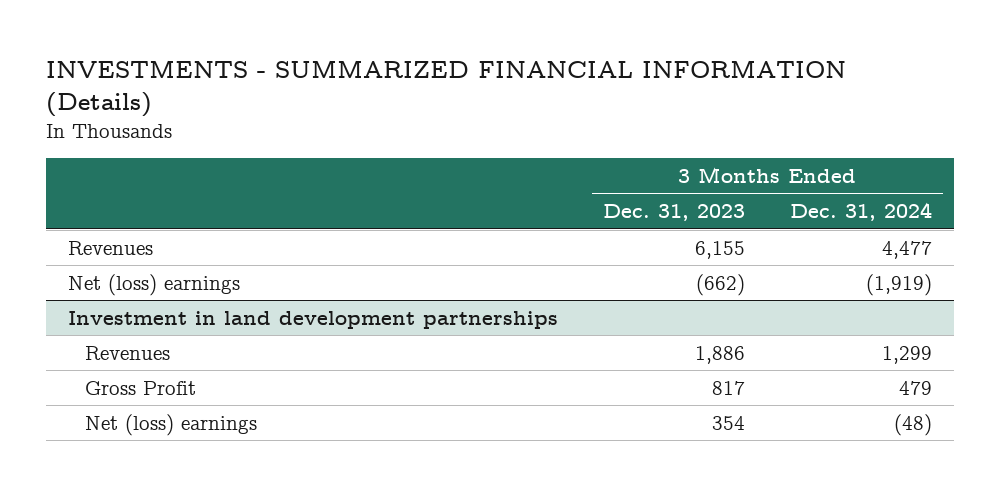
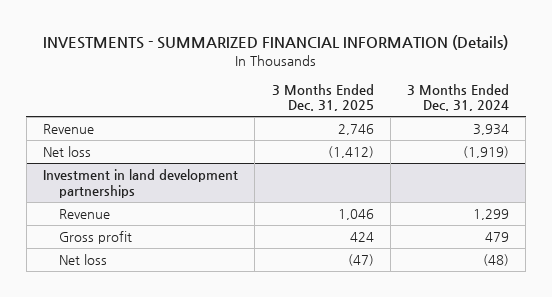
- | 3 Months Ended Dec. 31, 2023 | 3 Months Ended Dec. 31, 2024
+ | 3 Months Ended Dec. 31, 2025 | 3 Months Ended Dec. 31, 2024
- Revenues | 6,155 | 4,477
- Net (loss) earnings | (662) | (1,919)
+ Revenue | 2,746 | 3,934
+ Net loss | (1,412) | (1,919)
@ Investment in land development partnerships
- Revenues | 1,886 | 1,299
- Gross Profit | 817 | 479
- Net (loss) earnings | 354 | (48)
+ Revenue | 1,046 | 1,299
+ Gross profit | 424 | 479
+ Net loss | (47) | (48)

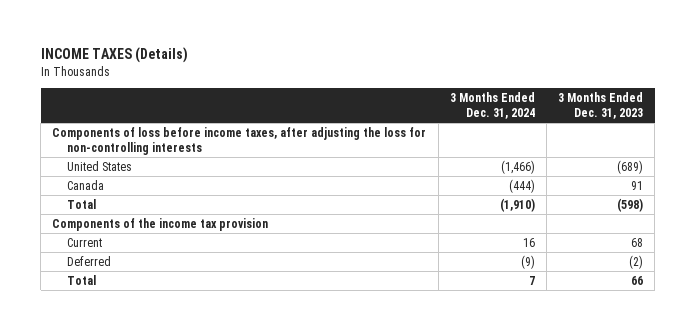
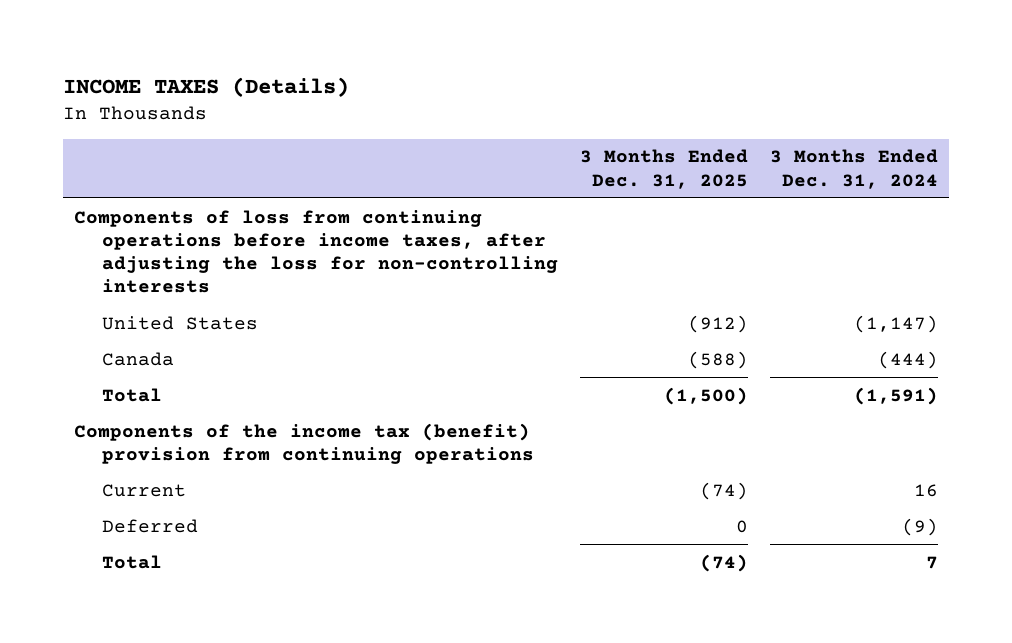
- | 3 Months Ended Dec. 31, 2024 | 3 Months Ended Dec. 31, 2023
+ | 3 Months Ended Dec. 31, 2025 | 3 Months Ended Dec. 31, 2024
- Components of loss before income taxes, after adjusting the loss for non-controlling interests
- United States | (1,466) | (689)
+ Components of loss from continuing operations before income taxes, after adjusting the loss for non-controlling interests
+ United States | (912) | (1,147)
- Total | (1,910) | (598)
- Components of the income tax provision
+ Total | (1,500) | (1,591)
+ Components of the income tax (benefit) provision from continuing operations

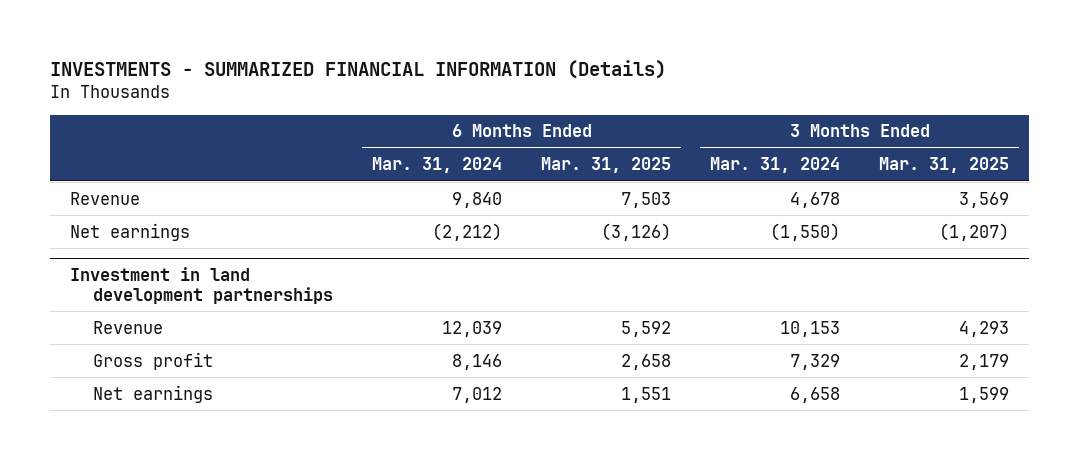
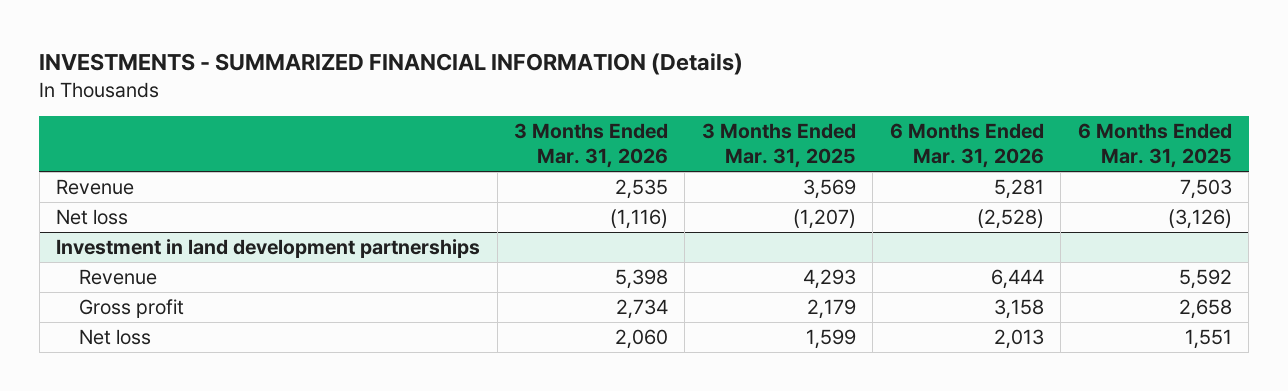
- | 6 Months Ended Mar. 31, 2024 | 6 Months Ended Mar. 31, 2025 | 3 Months Ended Mar. 31, 2024 | 3 Months Ended Mar. 31, 2025
+ | 3 Months Ended Mar. 31, 2026 | 3 Months Ended Mar. 31, 2025 | 6 Months Ended Mar. 31, 2026 | 6 Months Ended Mar. 31, 2025
- Net earnings | (2,212) | (3,126) | (1,550) | (1,207)
+ Net loss | (1,116) | (1,207) | (2,528) | (3,126)
@ Investment in land development partnerships
- Net earnings | 7,012 | 1,551 | 6,658 | 1,599
+ Net loss | 2,060 | 1,599 | 2,013 | 1,551

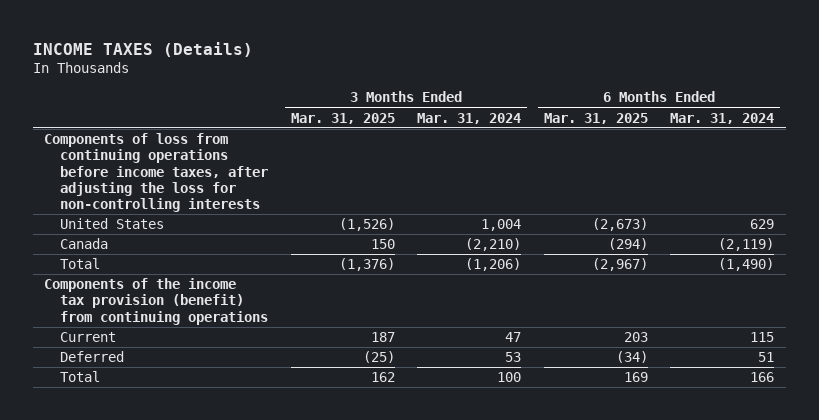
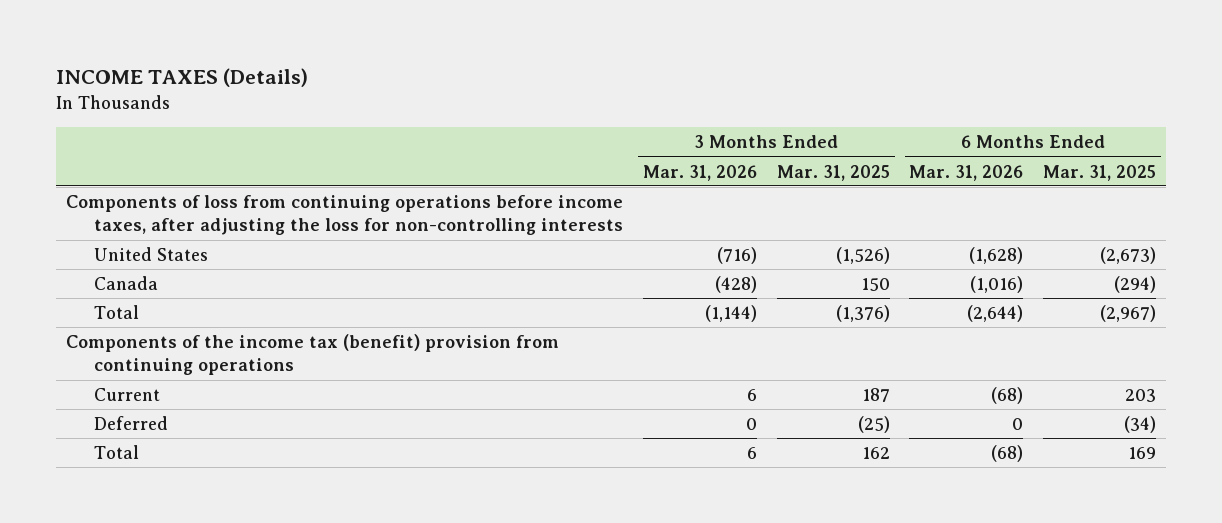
- | 3 Months Ended Mar. 31, 2025 | 3 Months Ended Mar. 31, 2024 | 6 Months Ended Mar. 31, 2025 | 6 Months Ended Mar. 31, 2024
+ | 3 Months Ended Mar. 31, 2026 | 3 Months Ended Mar. 31, 2025 | 6 Months Ended Mar. 31, 2026 | 6 Months Ended Mar. 31, 2025
- Components of the income tax provision (benefit) from continuing operations
+ Components of the income tax (benefit) provision from continuing operations

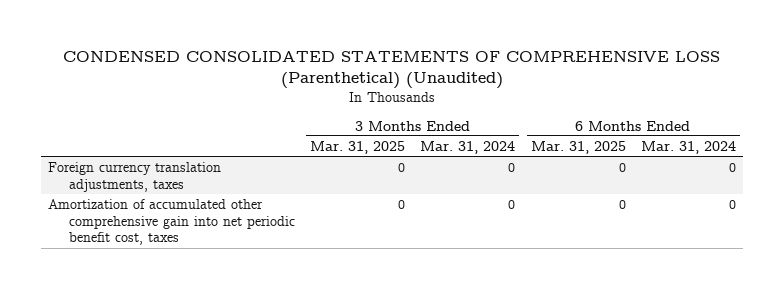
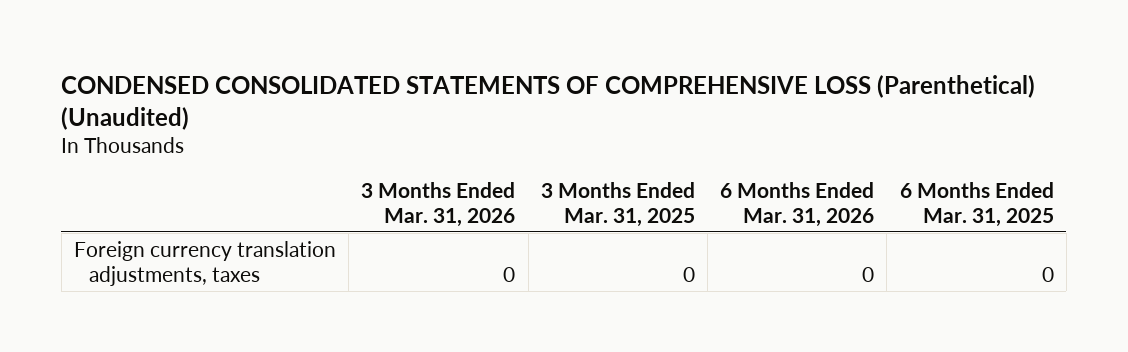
- | 3 Months Ended Mar. 31, 2025 | 3 Months Ended Mar. 31, 2024 | 6 Months Ended Mar. 31, 2025 | 6 Months Ended Mar. 31, 2024
+ | 3 Months Ended Mar. 31, 2026 | 3 Months Ended Mar. 31, 2025 | 6 Months Ended Mar. 31, 2026 | 6 Months Ended Mar. 31, 2025
- Amortization of accumulated other comprehensive gain into net periodic benefit cost, taxes | 0 | 0 | 0 | 0

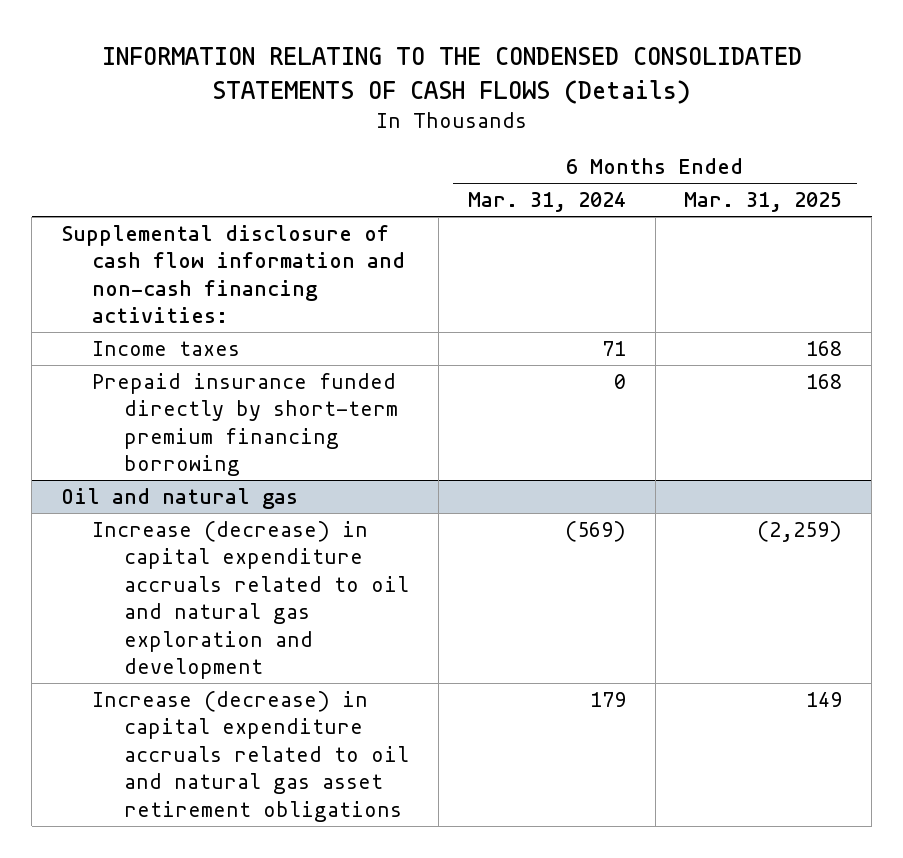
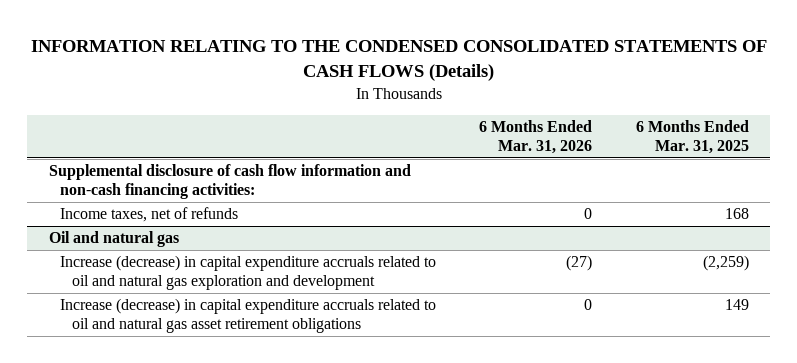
- | 6 Months Ended Mar. 31, 2024 | 6 Months Ended Mar. 31, 2025
+ | 6 Months Ended Mar. 31, 2026 | 6 Months Ended Mar. 31, 2025
- Income taxes | 71 | 168
- Prepaid insurance funded directly by short-term premium financing borrowing | 0 | 168
+ Income taxes, net of refunds | 0 | 168

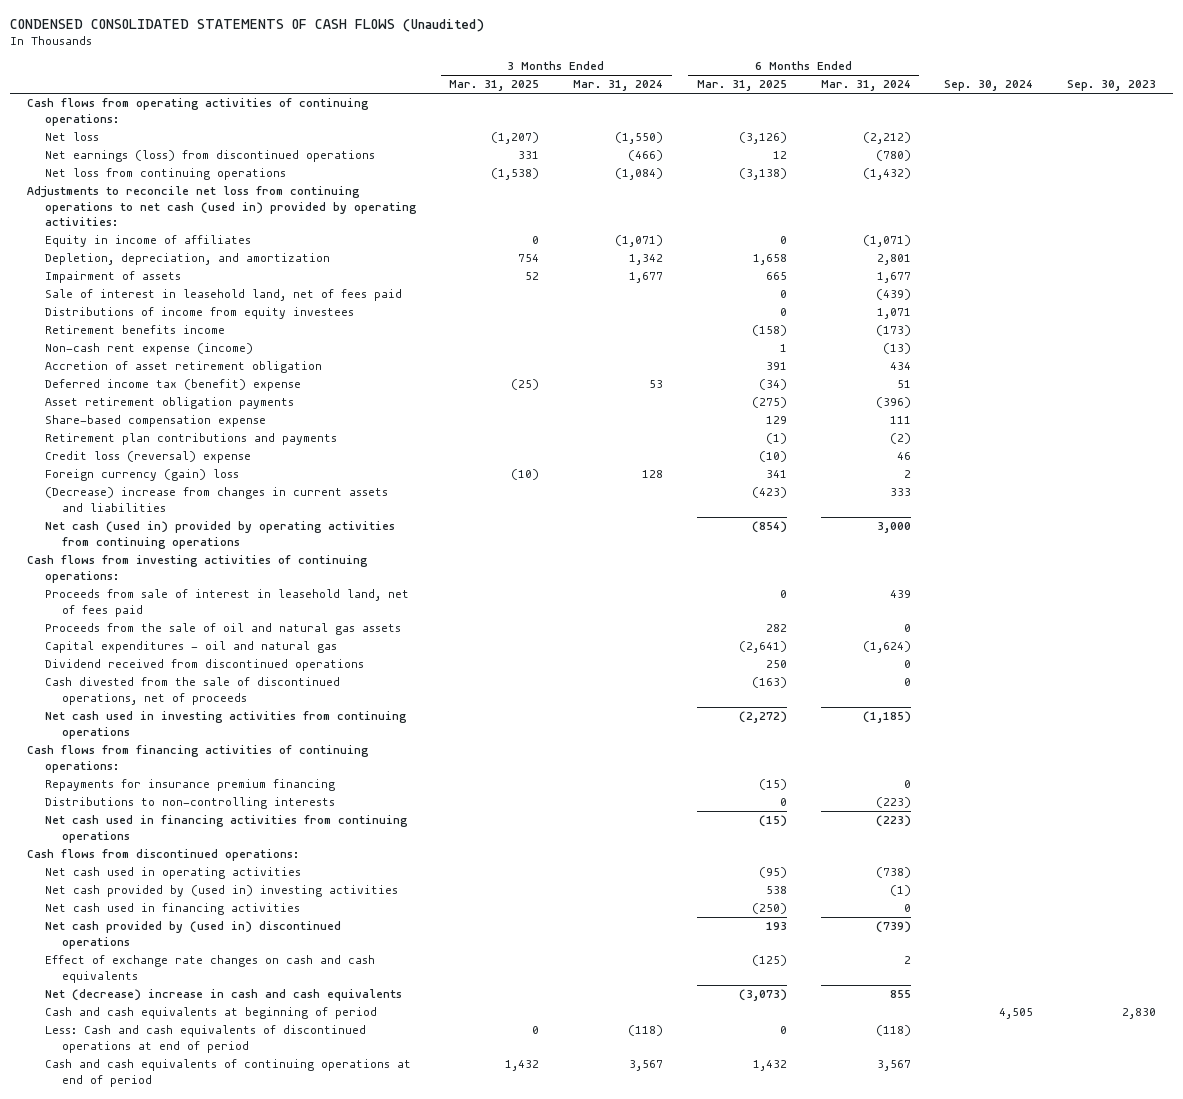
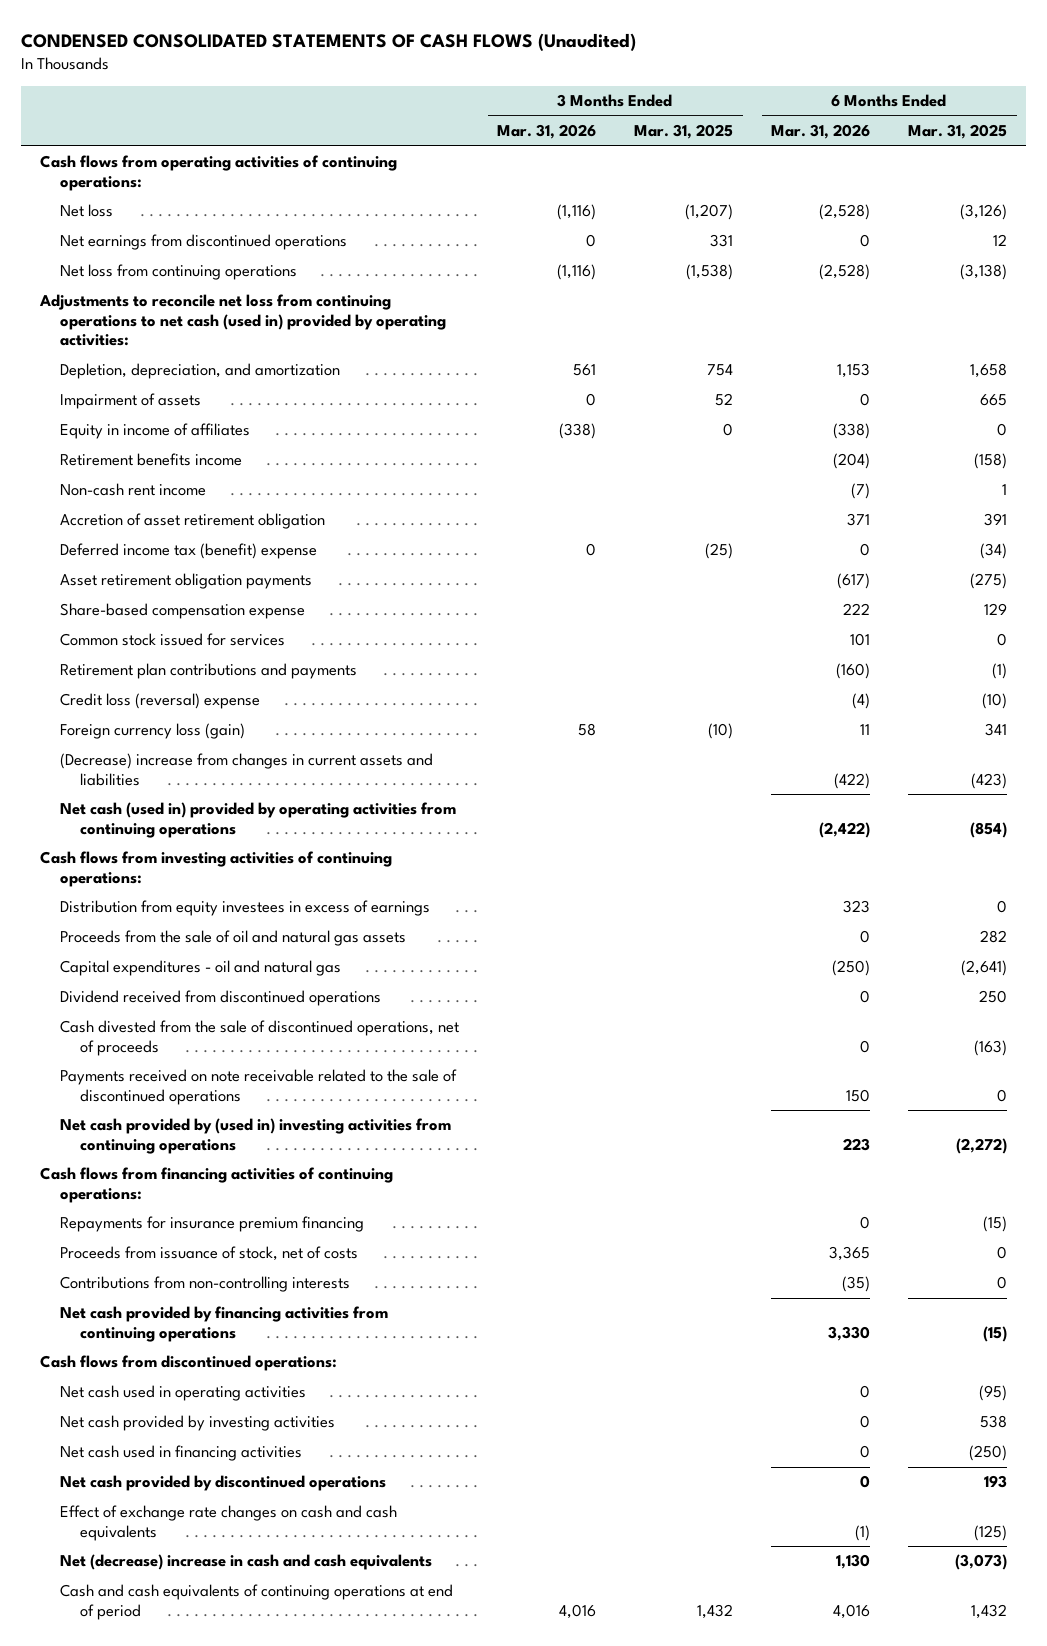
- | 3 Months Ended Mar. 31, 2025 | 3 Months Ended Mar. 31, 2024 | 6 Months Ended Mar. 31, 2025 | 6 Months Ended Mar. 31, 2024 | Sep. 30, 2024 | Sep. 30, 2023
+ | 3 Months Ended Mar. 31, 2026 | 3 Months Ended Mar. 31, 2025 | 6 Months Ended Mar. 31, 2026 | 6 Months Ended Mar. 31, 2025
- Net earnings (loss) from discontinued operations | 331 | (466) | 12 | (780) | |
+ Net earnings from discontinued operations | 0 | 331 | 0 | 12
- Sale of interest in leasehold land, net of fees paid | | | 0 | (439) | |
- Distributions of income from equity investees | | | 0 | 1,071 | |
moved down: Equity in income of affiliates | (338) | 0 | (338) | 0
- Non-cash rent expense (income) | | | 1 | (13) | |
+ Non-cash rent income | | | (7) | 1
+ Common stock issued for services | | | 101 | 0
- Foreign currency (gain) loss | (10) | 128 | 341 | 2 | |
+ Foreign currency loss (gain) | 58 | (10) | 11 | 341
- Proceeds from sale of interest in leasehold land, net of fees paid | | | 0 | 439 | |
+ Distribution from equity investees in excess of earnings | | | 323 | 0
- Net cash used in investing activities from continuing operations | | | (2,272) | (1,185) | |
+ Payments received on note receivable related to the sale of discontinued operations | | | 150 | 0
+ Net cash provided by (used in) investing activities from continuing operations | | | 223 | (2,272)
- Distributions to non-controlling interests | | | 0 | (223) | |
- Net cash used in financing activities from continuing operations | | | (15) | (223) | |
+ Proceeds from issuance of stock, net of costs | | | 3,365 | 0
+ Contributions from non-controlling interests | | | (35) | 0
+ Net cash provided by financing activities from continuing operations | | | 3,330 | (15)
- Net cash provided by (used in) investing activities | | | 538 | (1) | |
+ Net cash provided by investing activities | | | 0 | 538
- Net cash provided by (used in) discontinued operations | | | 193 | (739) | |
+ Net cash provided by discontinued operations | | | 0 | 193
- Cash and cash equivalents at beginning of period | | | | | 4,505 | 2,830
- Less: Cash and cash equivalents of discontinued operations at end of period | 0 | (118) | 0 | (118) | |

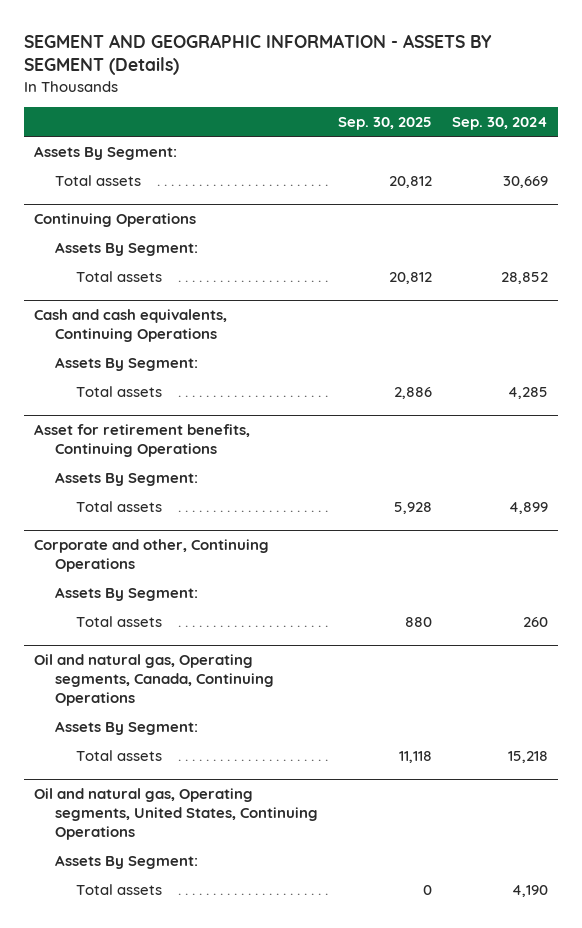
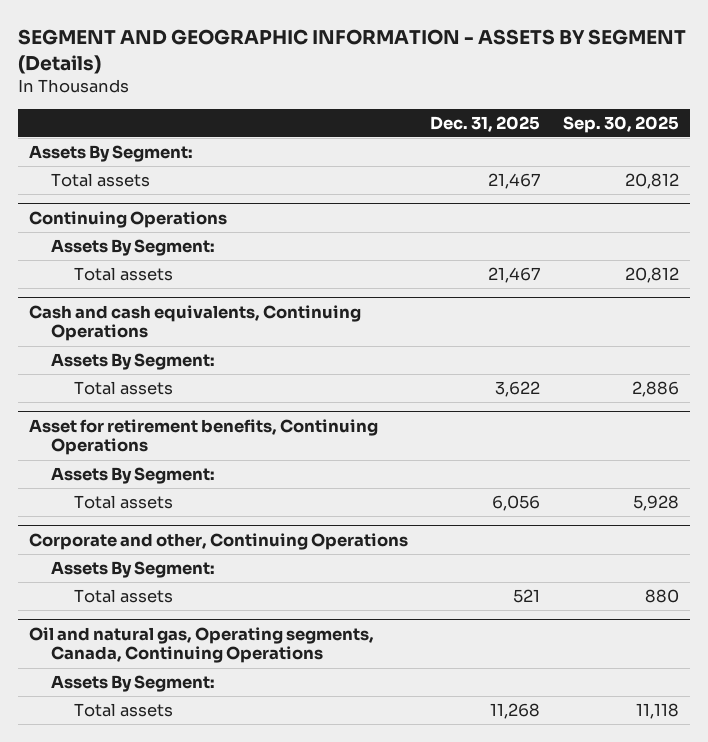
- | Sep. 30, 2025 | Sep. 30, 2024
+ | Dec. 31, 2025 | Sep. 30, 2025
- Oil and natural gas, Operating segments, United States, Continuing Operations
- Assets By Segment:
- Total assets | 0 | 4,190

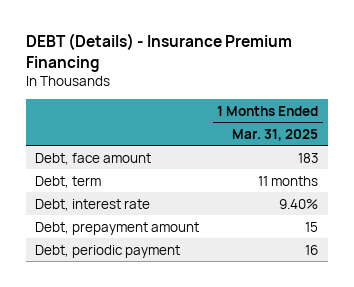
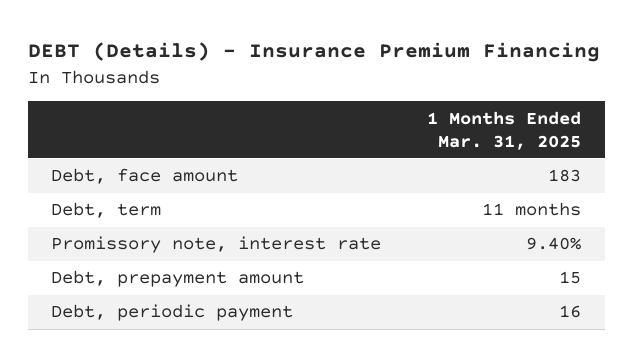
- Debt, interest rate | 9.40%
+ Promissory note, interest rate | 9.40%

